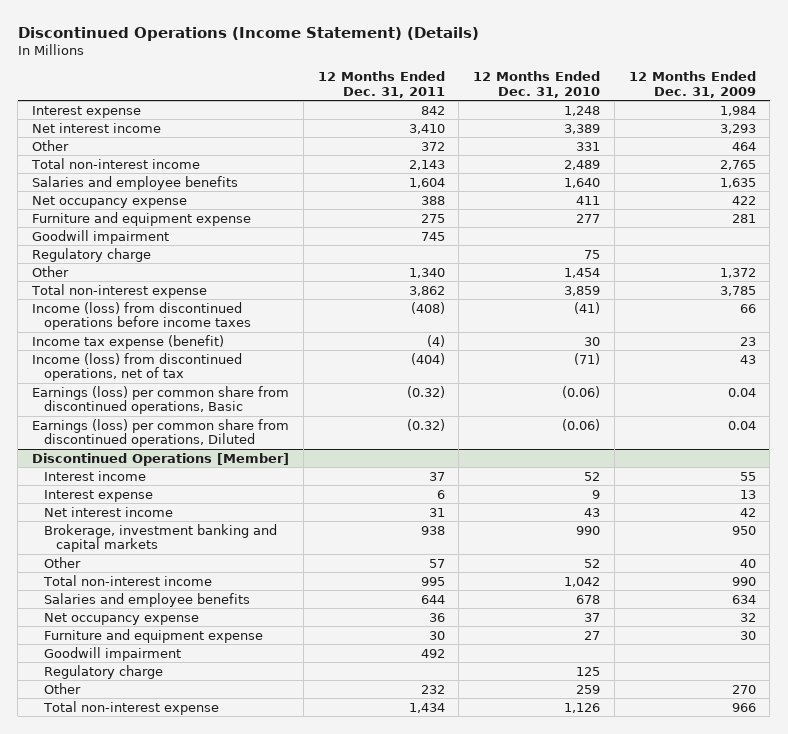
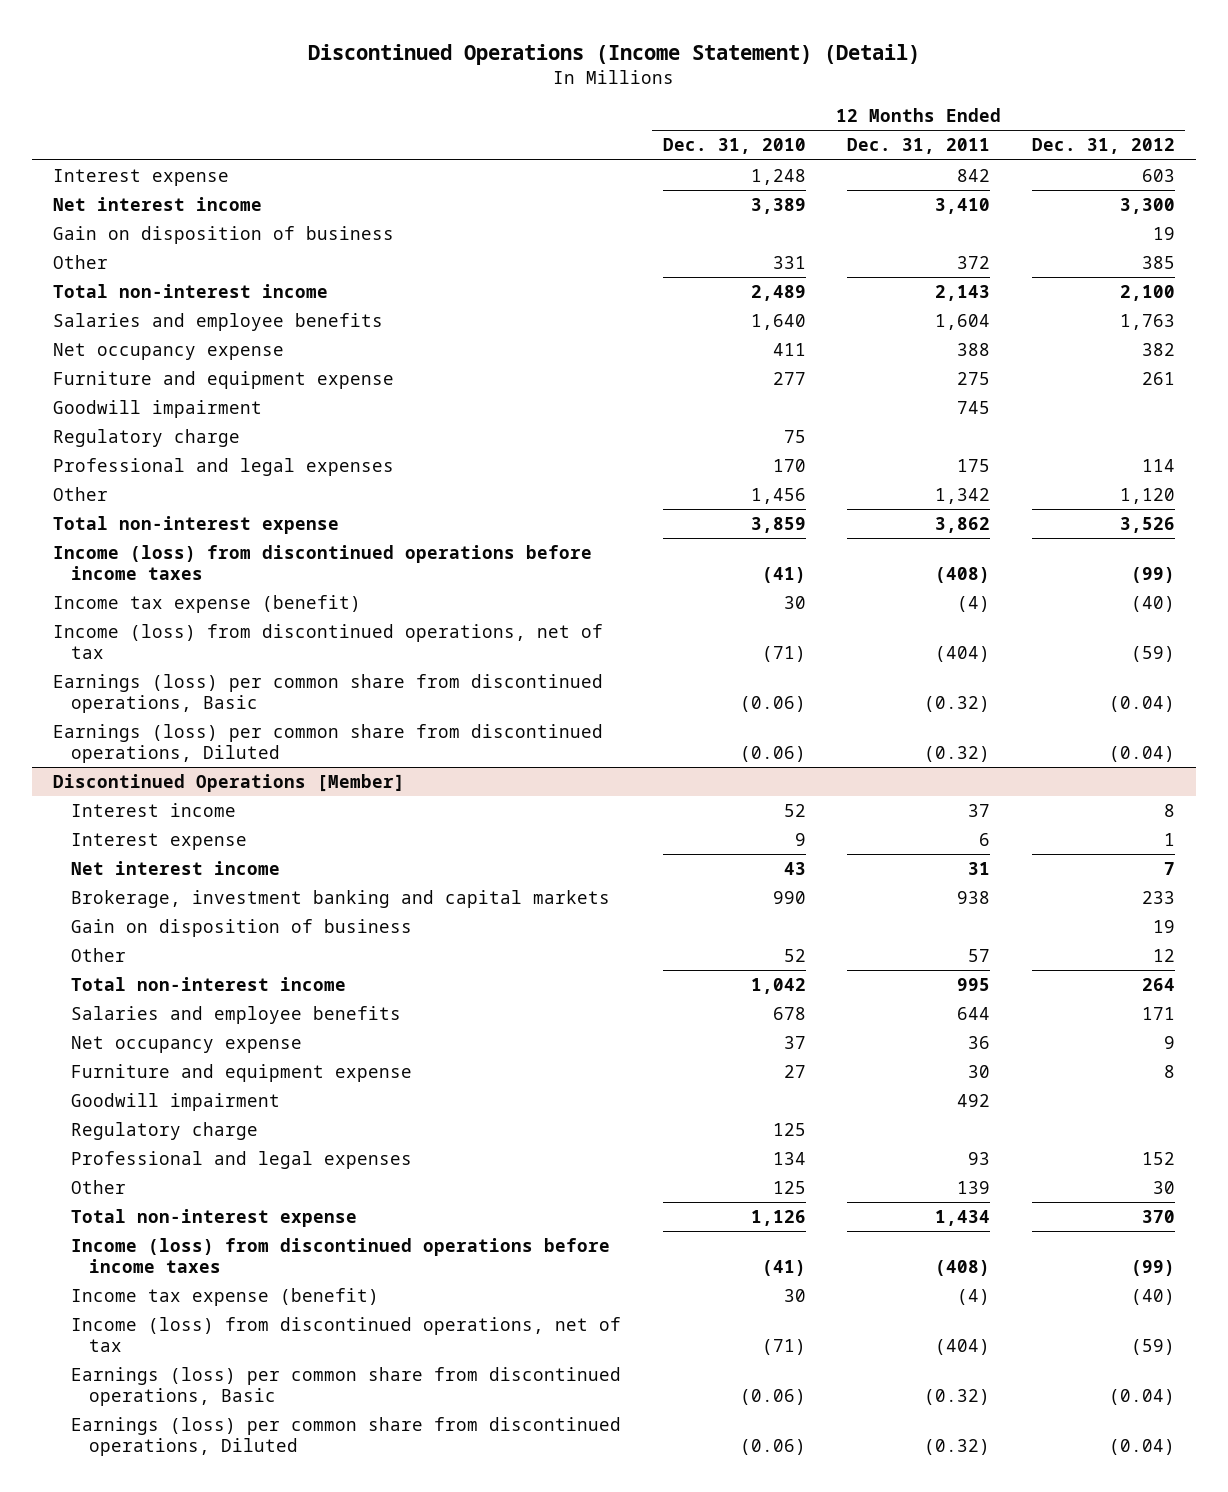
- Discontinued Operations (Income Statement) (Details)
+ Discontinued Operations (Income Statement) (Detail)
- | 12 Months Ended Dec. 31, 2011 | 12 Months Ended Dec. 31, 2010 | 12 Months Ended Dec. 31, 2009
+ | 12 Months Ended Dec. 31, 2010 | 12 Months Ended Dec. 31, 2011 | 12 Months Ended Dec. 31, 2012
+ Gain on disposition of business | | | 19
- Other | 1,340 | 1,454 | 1,372
+ Professional and legal expenses | 170 | 175 | 114
+ Other | 1,456 | 1,342 | 1,120
@ Discontinued Operations [Member]
+ Gain on disposition of business | | | 19
- Other | 232 | 259 | 270
+ Professional and legal expenses | 134 | 93 | 152
+ Other | 125 | 139 | 30
+ Income (loss) from discontinued operations before income taxes | (41) | (408) | (99)
+ Income tax expense (benefit) | 30 | (4) | (40)
+ Income (loss) from discontinued operations, net of tax | (71) | (404) | (59)
+ Earnings (loss) per common share from discontinued operations, Basic | (0.06) | (0.32) | (0.04)
+ Earnings (loss) per common share from discontinued operations, Diluted | (0.06) | (0.32) | (0.04)

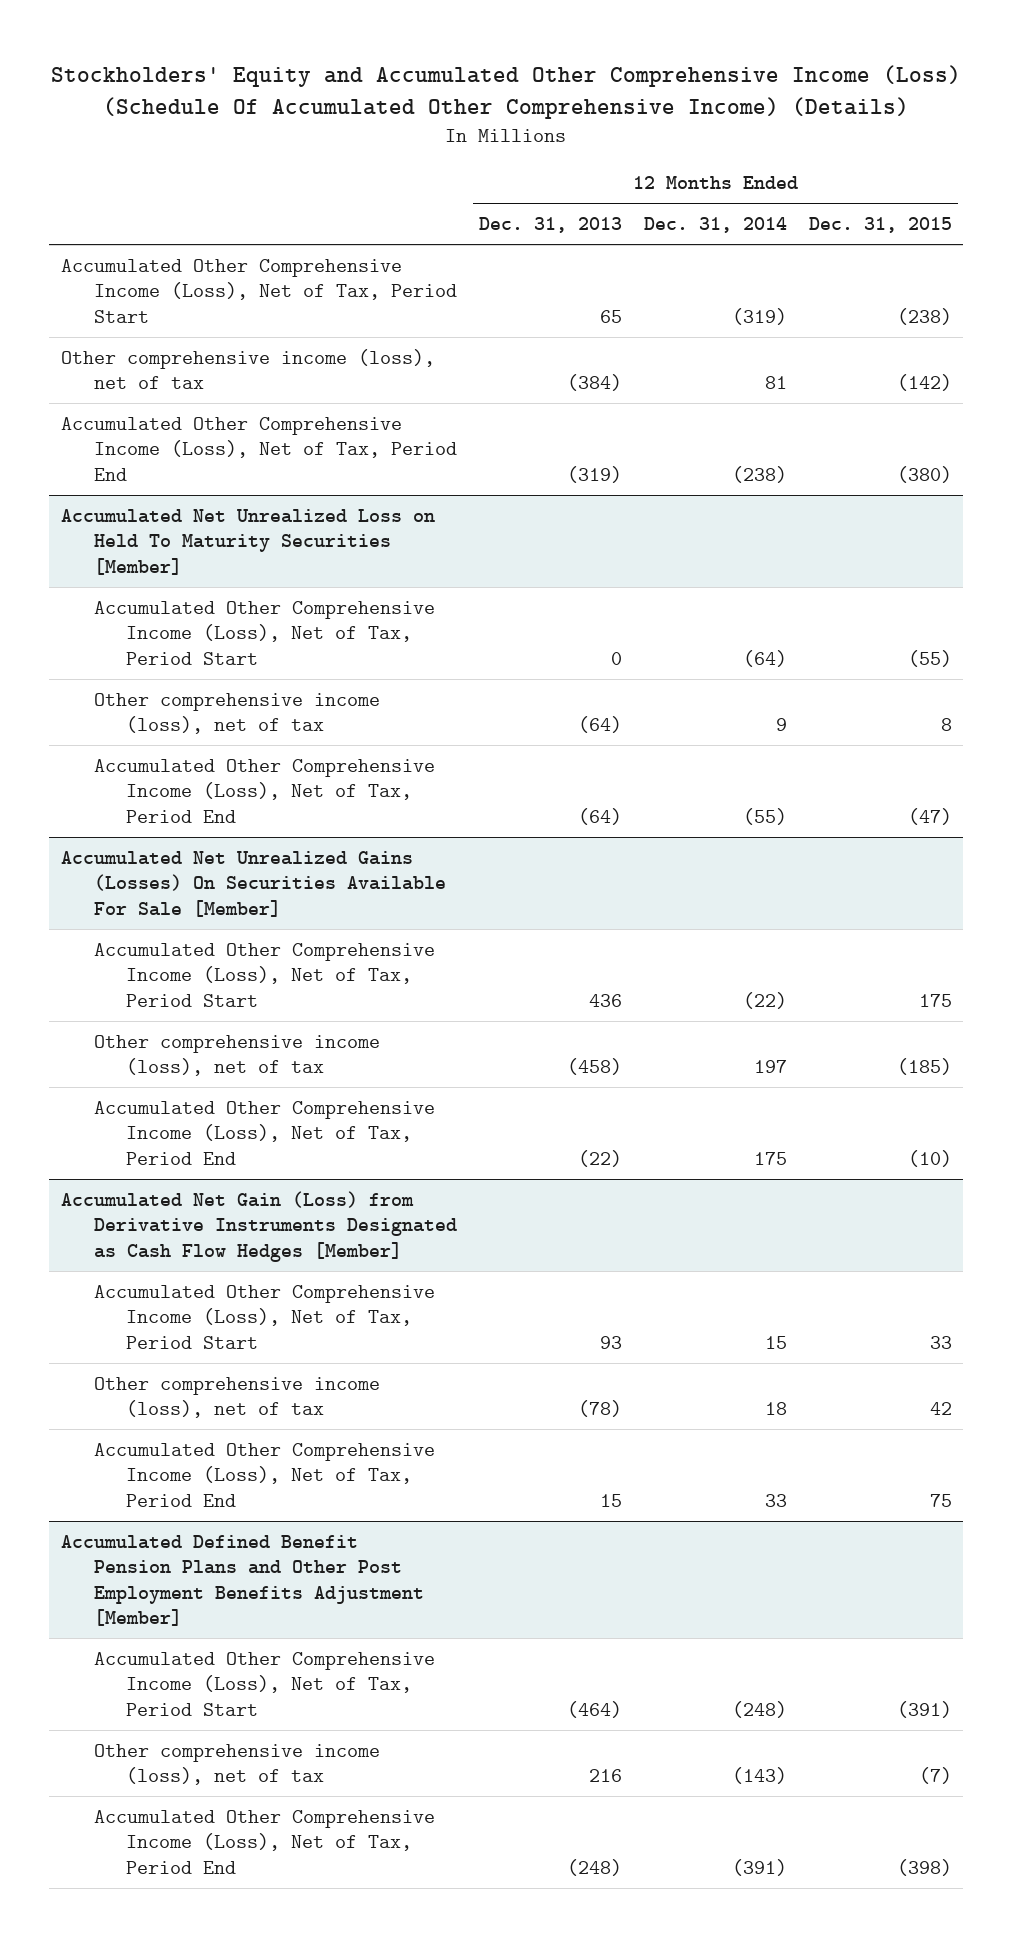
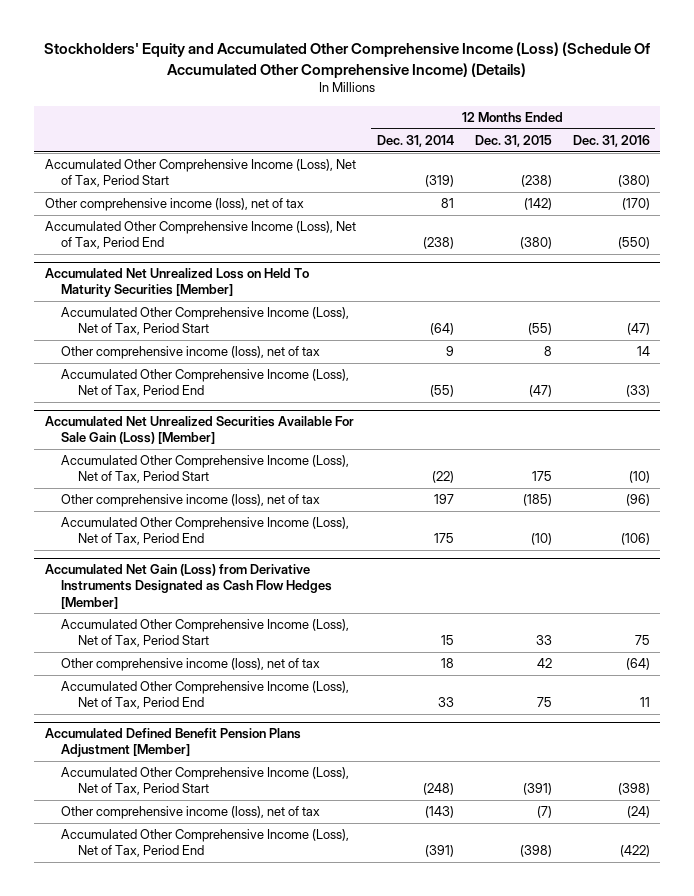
- | 12 Months Ended Dec. 31, 2013 | 12 Months Ended Dec. 31, 2014 | 12 Months Ended Dec. 31, 2015
+ | 12 Months Ended Dec. 31, 2014 | 12 Months Ended Dec. 31, 2015 | 12 Months Ended Dec. 31, 2016
- Accumulated Net Unrealized Gains (Losses) On Securities Available For Sale [Member]
+ Accumulated Net Unrealized Securities Available For Sale Gain (Loss) [Member]
- Accumulated Defined Benefit Pension Plans and Other Post Employment Benefits Adjustment [Member]
+ Accumulated Defined Benefit Pension Plans Adjustment [Member]

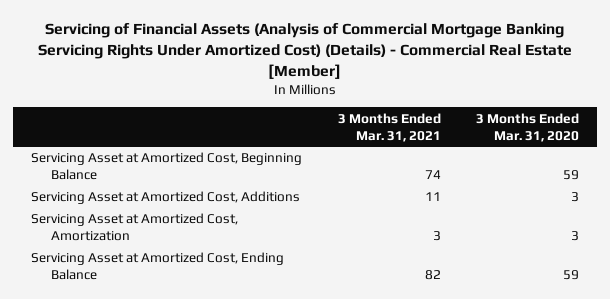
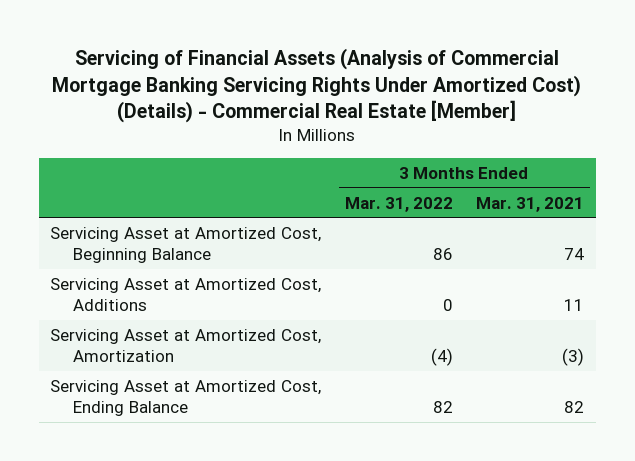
- | 3 Months Ended Mar. 31, 2021 | 3 Months Ended Mar. 31, 2020
+ | 3 Months Ended Mar. 31, 2022 | 3 Months Ended Mar. 31, 2021
- Servicing Asset at Amortized Cost, Amortization | 3 | 3
+ Servicing Asset at Amortized Cost, Amortization | (4) | (3)

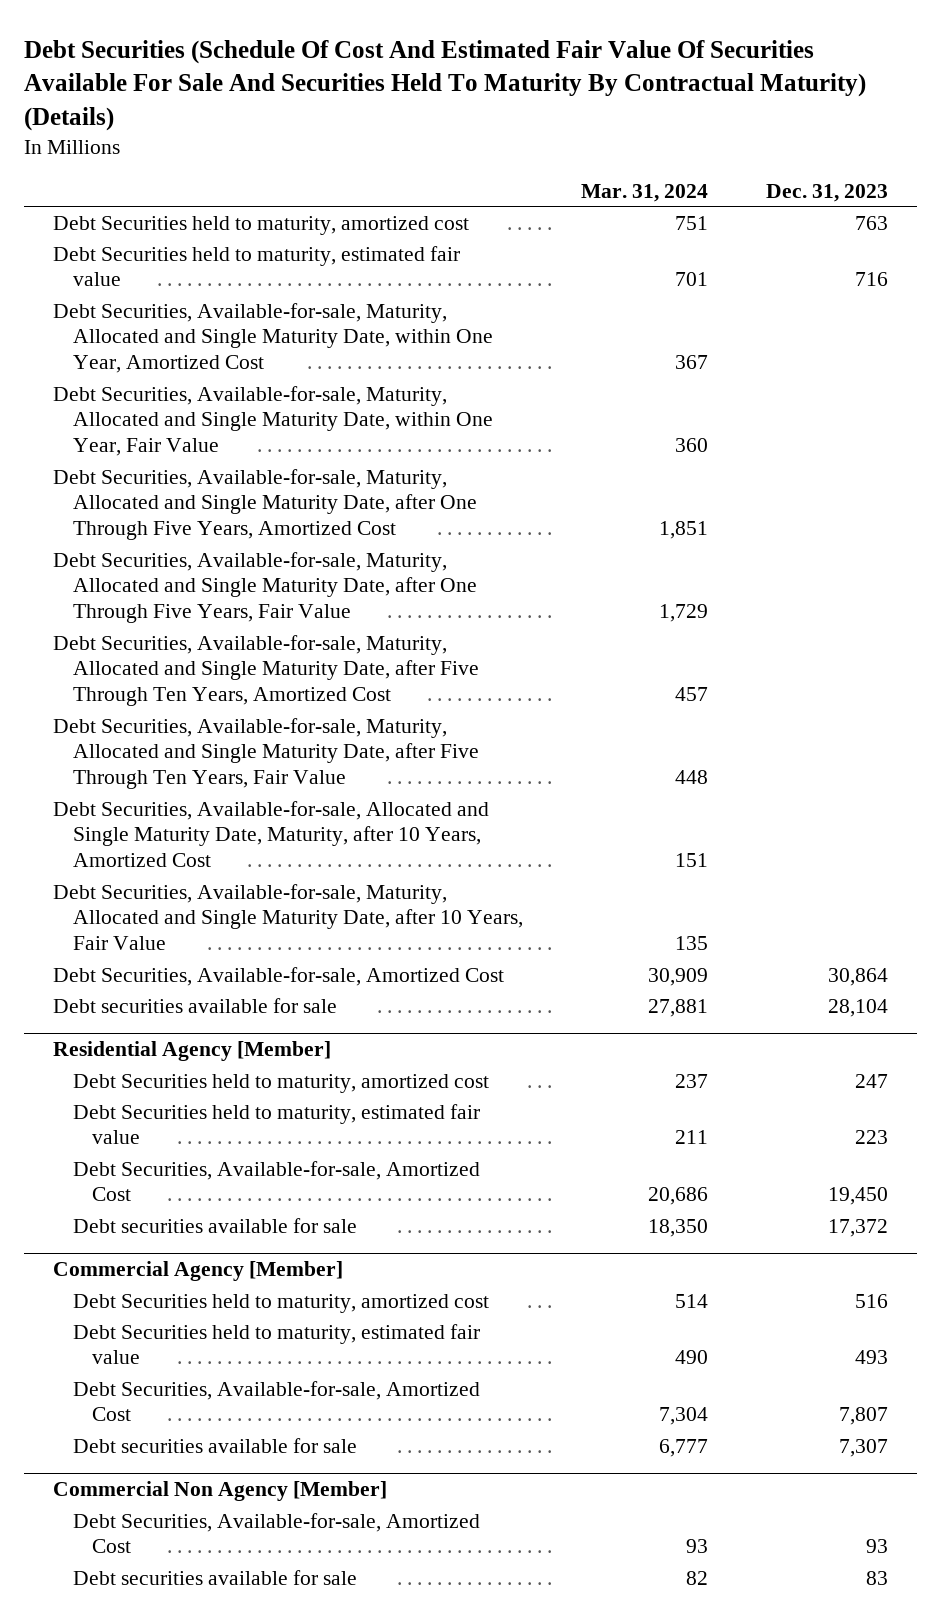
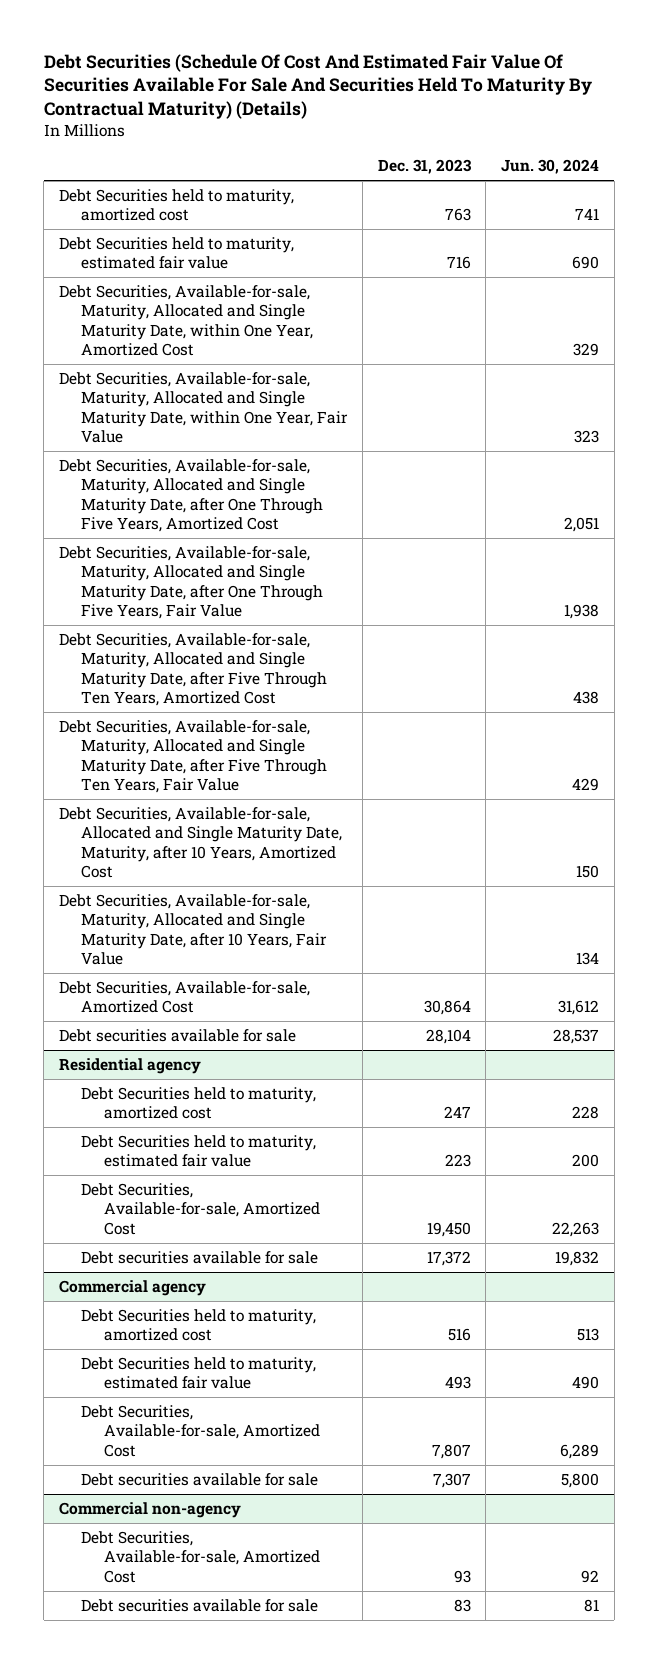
- | Mar. 31, 2024 | Dec. 31, 2023
+ | Dec. 31, 2023 | Jun. 30, 2024
- Residential Agency [Member]
+ Residential agency
- Commercial Agency [Member]
+ Commercial agency
- Commercial Non Agency [Member]
+ Commercial non-agency

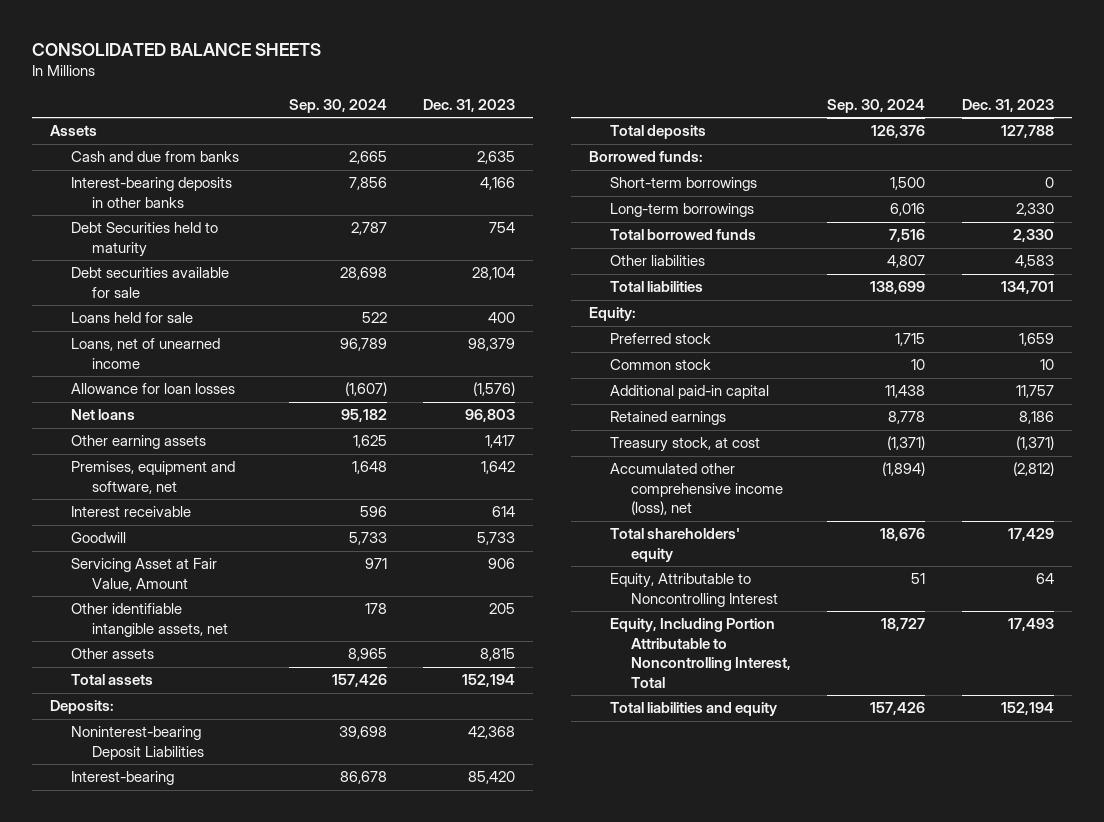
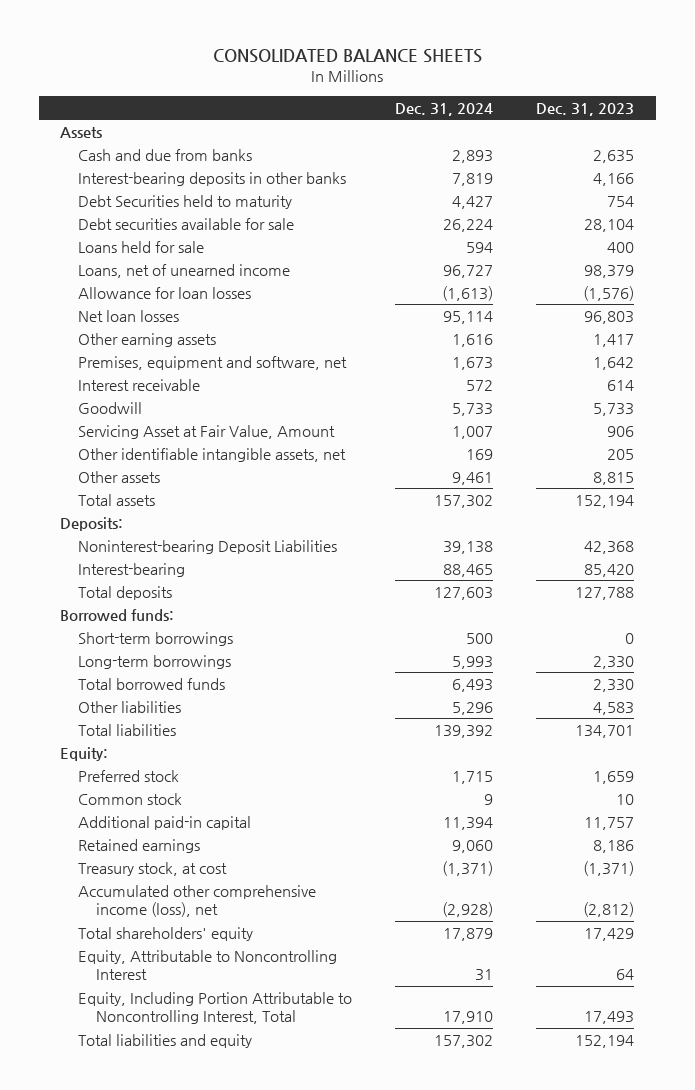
- | Sep. 30, 2024 | Dec. 31, 2023
+ | Dec. 31, 2024 | Dec. 31, 2023
- Net loans | 95,182 | 96,803
+ Net loan losses | 95,114 | 96,803

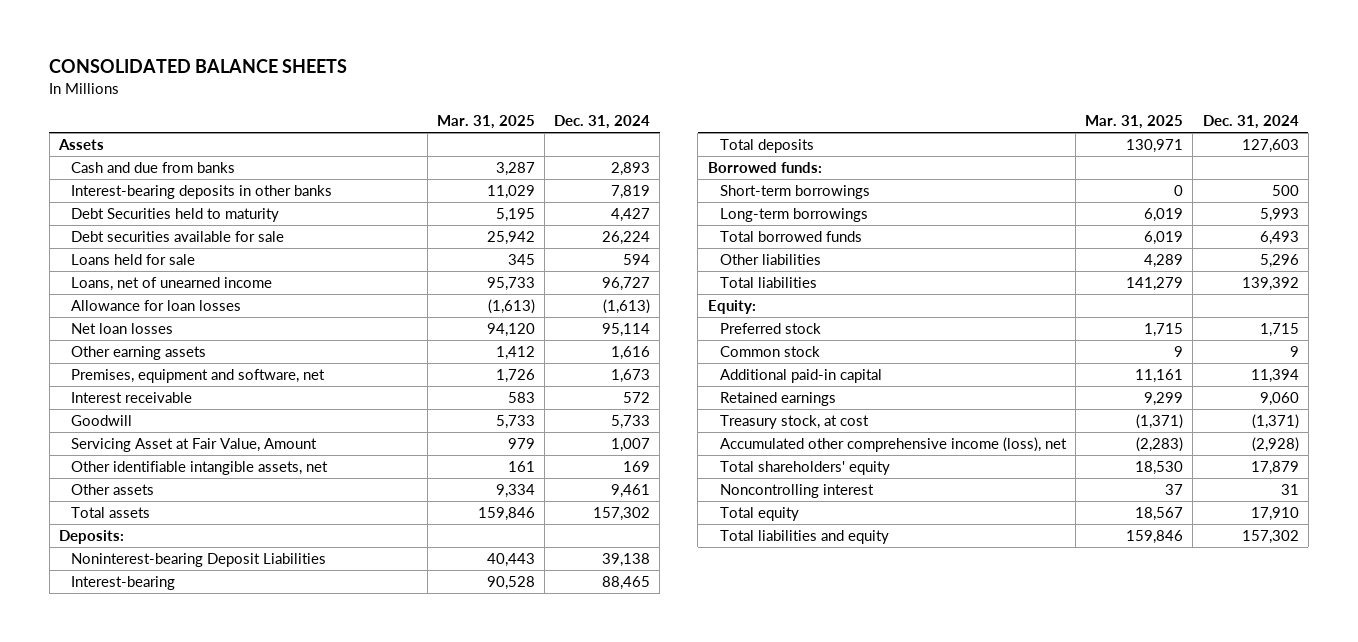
- | Dec. 31, 2024 | Dec. 31, 2023
+ | Mar. 31, 2025 | Dec. 31, 2024
- Equity, Attributable to Noncontrolling Interest | 31 | 64
- Equity, Including Portion Attributable to Noncontrolling Interest, Total | 17,910 | 17,493
+ Noncontrolling interest | 37 | 31
+ Total equity | 18,567 | 17,910

